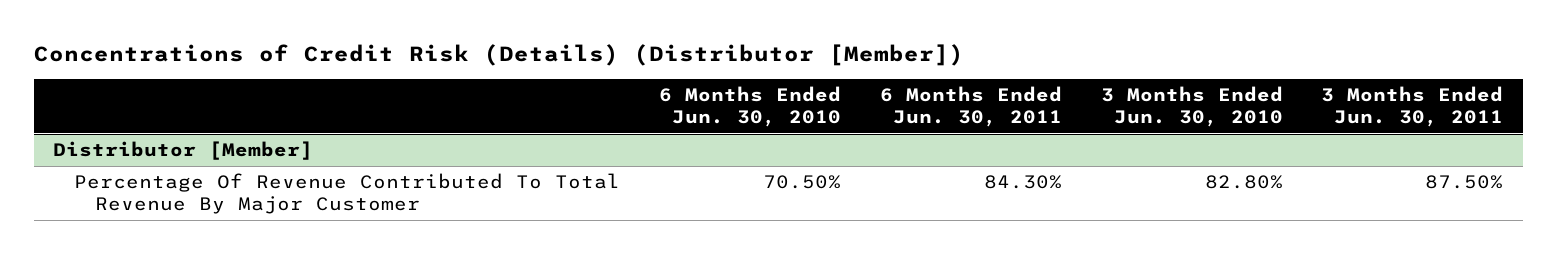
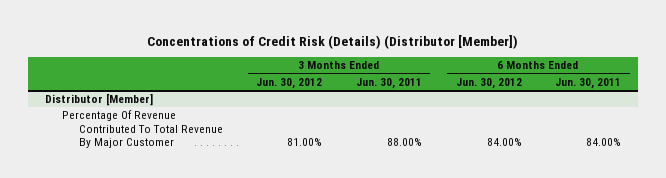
- | 6 Months Ended Jun. 30, 2010 | 6 Months Ended Jun. 30, 2011 | 3 Months Ended Jun. 30, 2010 | 3 Months Ended Jun. 30, 2011
+ | 3 Months Ended Jun. 30, 2012 | 3 Months Ended Jun. 30, 2011 | 6 Months Ended Jun. 30, 2012 | 6 Months Ended Jun. 30, 2011
@ Distributor [Member]
- Percentage Of Revenue Contributed To Total Revenue By Major Customer | 70.50% | 84.30% | 82.80% | 87.50%
+ Percentage Of Revenue Contributed To Total Revenue By Major Customer | 81.00% | 88.00% | 84.00% | 84.00%

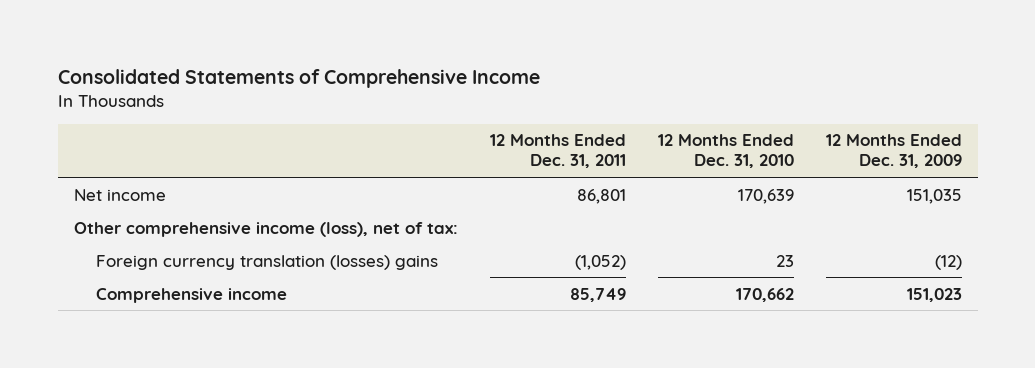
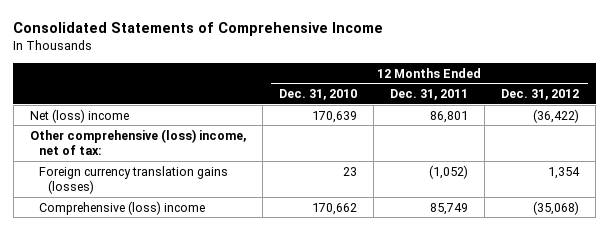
- | 12 Months Ended Dec. 31, 2011 | 12 Months Ended Dec. 31, 2010 | 12 Months Ended Dec. 31, 2009
+ | 12 Months Ended Dec. 31, 2010 | 12 Months Ended Dec. 31, 2011 | 12 Months Ended Dec. 31, 2012
- Net income | 86,801 | 170,639 | 151,035
- Other comprehensive income (loss), net of tax:
- Foreign currency translation (losses) gains | (1,052) | 23 | (12)
- Comprehensive income | 85,749 | 170,662 | 151,023
+ Net (loss) income | 170,639 | 86,801 | (36,422)
+ Other comprehensive (loss) income, net of tax:
+ Foreign currency translation gains (losses) | 23 | (1,052) | 1,354
+ Comprehensive (loss) income | 170,662 | 85,749 | (35,068)

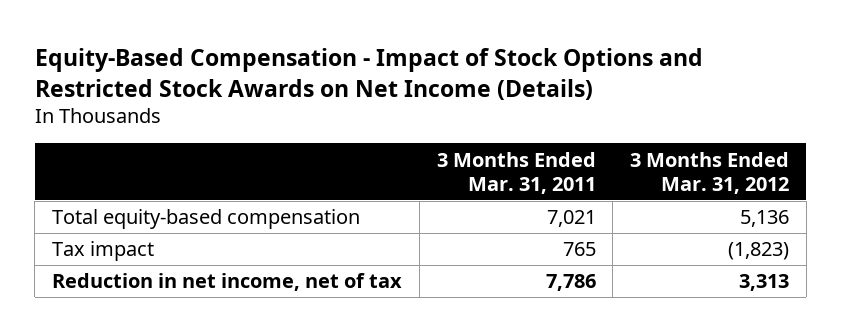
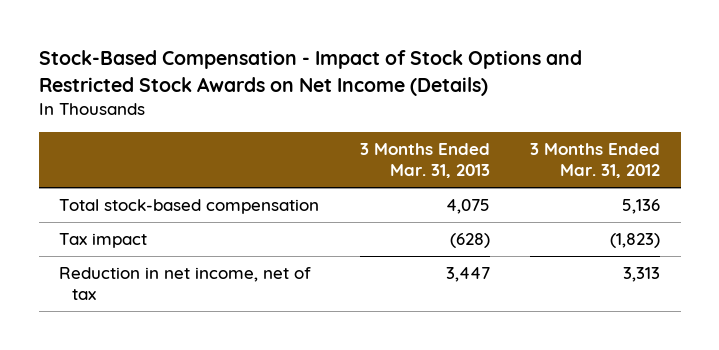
- Equity-Based Compensation - Impact of Stock Options and Restricted Stock Awards on Net Income (Details)
+ Stock-Based Compensation - Impact of Stock Options and Restricted Stock Awards on Net Income (Details)
- | 3 Months Ended Mar. 31, 2011 | 3 Months Ended Mar. 31, 2012
+ | 3 Months Ended Mar. 31, 2013 | 3 Months Ended Mar. 31, 2012
- Total equity-based compensation | 7,021 | 5,136
+ Total stock-based compensation | 4,075 | 5,136

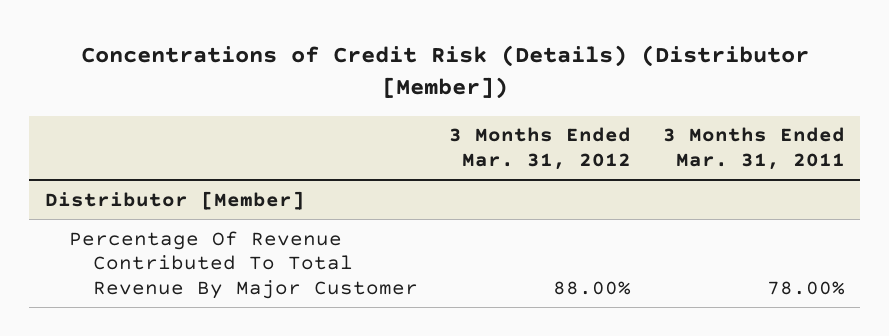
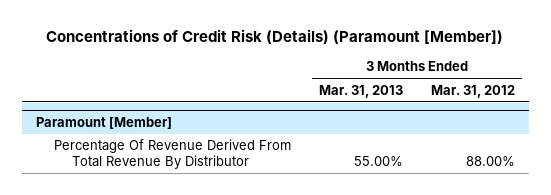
- Concentrations of Credit Risk (Details) (Distributor [Member])
+ Concentrations of Credit Risk (Details) (Paramount [Member])
- | 3 Months Ended Mar. 31, 2012 | 3 Months Ended Mar. 31, 2011
+ | 3 Months Ended Mar. 31, 2013 | 3 Months Ended Mar. 31, 2012
- Distributor [Member]
- Percentage Of Revenue Contributed To Total Revenue By Major Customer | 88.00% | 78.00%
+ Paramount [Member]
+ Percentage Of Revenue Derived From Total Revenue By Distributor | 55.00% | 88.00%

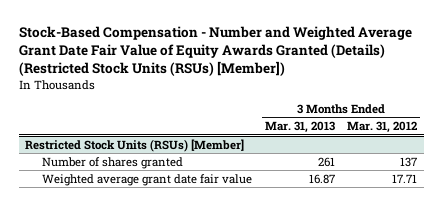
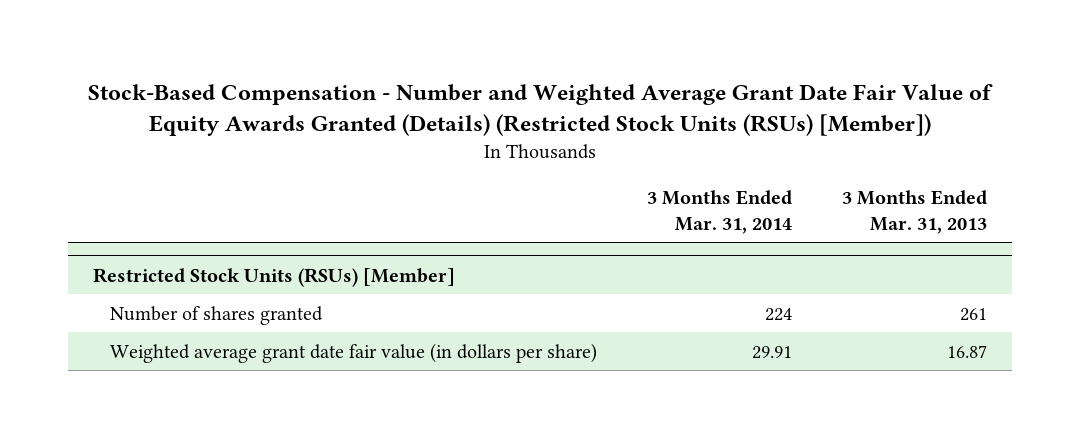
- | 3 Months Ended Mar. 31, 2013 | 3 Months Ended Mar. 31, 2012
+ | 3 Months Ended Mar. 31, 2014 | 3 Months Ended Mar. 31, 2013
@ Restricted Stock Units (RSUs) [Member]
- Weighted average grant date fair value | 16.87 | 17.71
+ Weighted average grant date fair value (in dollars per share) | 29.91 | 16.87

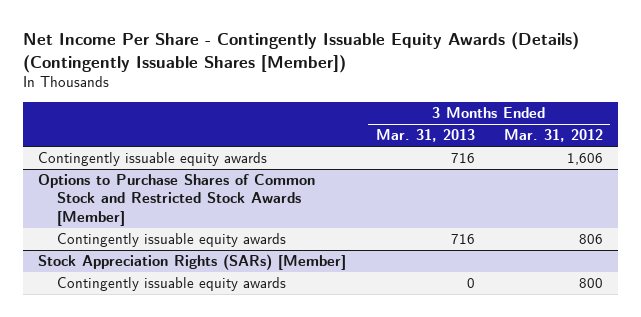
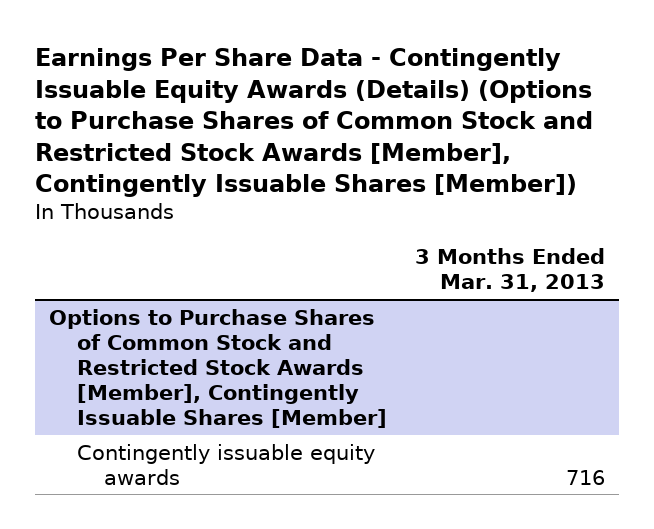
- Net Income Per Share - Contingently Issuable Equity Awards (Details) (Contingently Issuable Shares [Member])
+ Earnings Per Share Data - Contingently Issuable Equity Awards (Details) (Options to Purchase Shares of Common Stock and Restricted Stock Awards [Member], Contingently Issuable Shares [Member])
- | 3 Months Ended Mar. 31, 2013 | 3 Months Ended Mar. 31, 2012
+ | 3 Months Ended Mar. 31, 2013
- Contingently issuable equity awards | 716 | 1,606
- Options to Purchase Shares of Common Stock and Restricted Stock Awards [Member]
+ Options to Purchase Shares of Common Stock and Restricted Stock Awards [Member], Contingently Issuable Shares [Member]
- Stock Appreciation Rights (SARs) [Member]
- Contingently issuable equity awards | 0 | 800

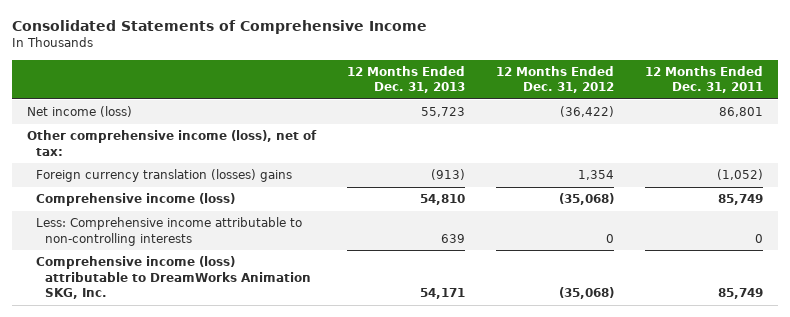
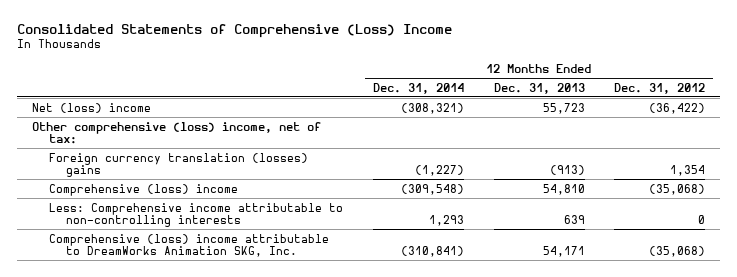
- Consolidated Statements of Comprehensive Income
+ Consolidated Statements of Comprehensive (Loss) Income
- | 12 Months Ended Dec. 31, 2013 | 12 Months Ended Dec. 31, 2012 | 12 Months Ended Dec. 31, 2011
+ | 12 Months Ended Dec. 31, 2014 | 12 Months Ended Dec. 31, 2013 | 12 Months Ended Dec. 31, 2012
- Net income (loss) | 55,723 | (36,422) | 86,801
- Other comprehensive income (loss), net of tax:
+ Net (loss) income | (308,321) | 55,723 | (36,422)
+ Other comprehensive (loss) income, net of tax:
- Comprehensive income (loss) | 54,810 | (35,068) | 85,749
+ Comprehensive (loss) income | (309,548) | 54,810 | (35,068)
- Comprehensive income (loss) attributable to DreamWorks Animation SKG, Inc. | 54,171 | (35,068) | 85,749
+ Comprehensive (loss) income attributable to DreamWorks Animation SKG, Inc. | (310,841) | 54,171 | (35,068)

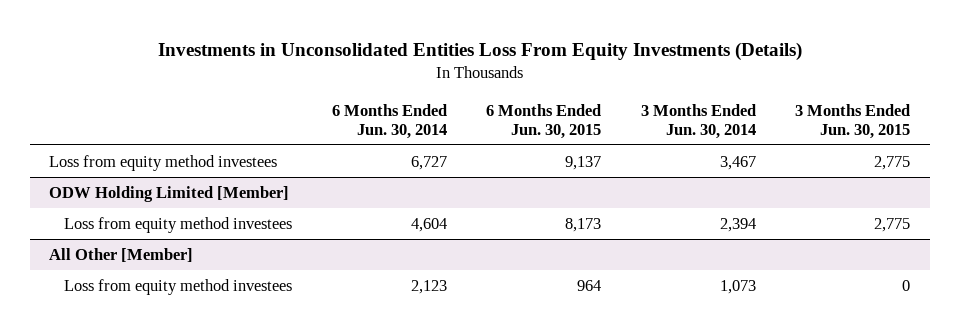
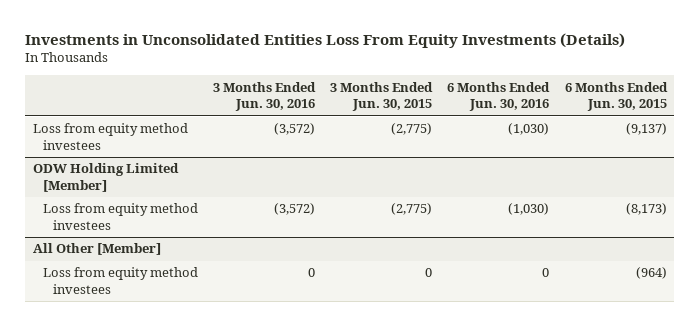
- | 6 Months Ended Jun. 30, 2014 | 6 Months Ended Jun. 30, 2015 | 3 Months Ended Jun. 30, 2014 | 3 Months Ended Jun. 30, 2015
+ | 3 Months Ended Jun. 30, 2016 | 3 Months Ended Jun. 30, 2015 | 6 Months Ended Jun. 30, 2016 | 6 Months Ended Jun. 30, 2015
- Loss from equity method investees | 6,727 | 9,137 | 3,467 | 2,775
+ Loss from equity method investees | (3,572) | (2,775) | (1,030) | (9,137)
@ ODW Holding Limited [Member]
- Loss from equity method investees | 4,604 | 8,173 | 2,394 | 2,775
+ Loss from equity method investees | (3,572) | (2,775) | (1,030) | (8,173)
@ All Other [Member]
- Loss from equity method investees | 2,123 | 964 | 1,073 | 0
+ Loss from equity method investees | 0 | 0 | 0 | (964)

